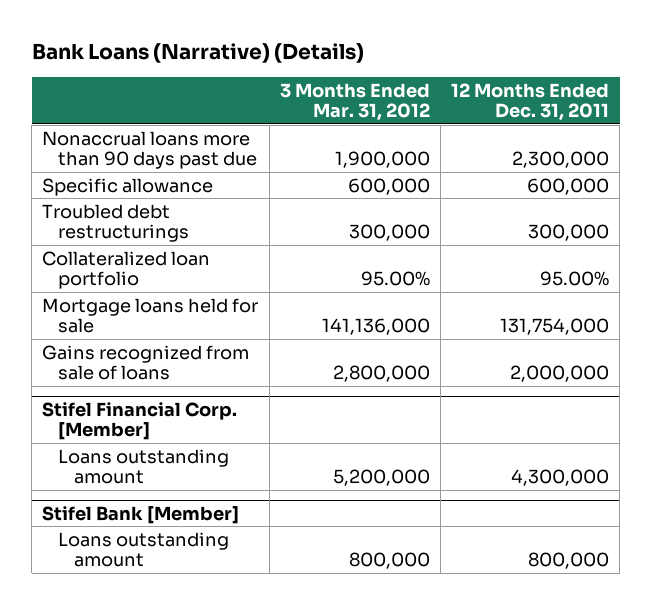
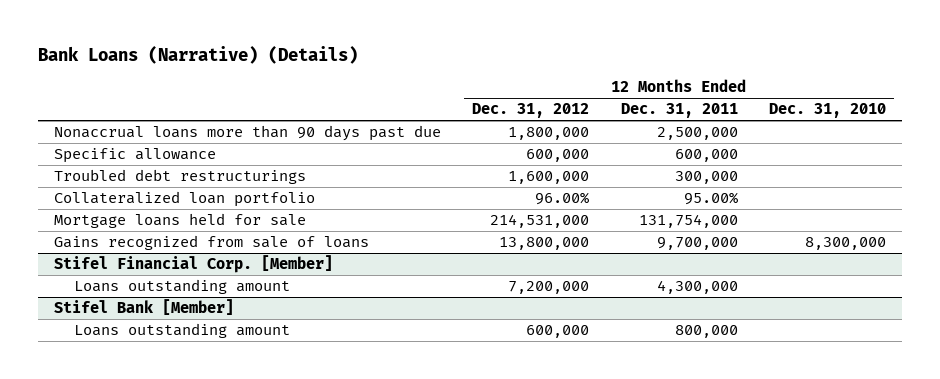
- | 3 Months Ended Mar. 31, 2012 | 12 Months Ended Dec. 31, 2011
+ | 12 Months Ended Dec. 31, 2012 | 12 Months Ended Dec. 31, 2011 | 12 Months Ended Dec. 31, 2010
- Nonaccrual loans more than 90 days past due | 1,900,000 | 2,300,000
+ Nonaccrual loans more than 90 days past due | 1,800,000 | 2,500,000 |
- Gains recognized from sale of loans | 2,800,000 | 2,000,000
+ Gains recognized from sale of loans | 13,800,000 | 9,700,000 | 8,300,000

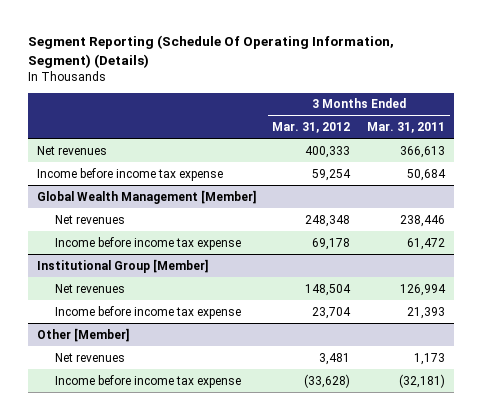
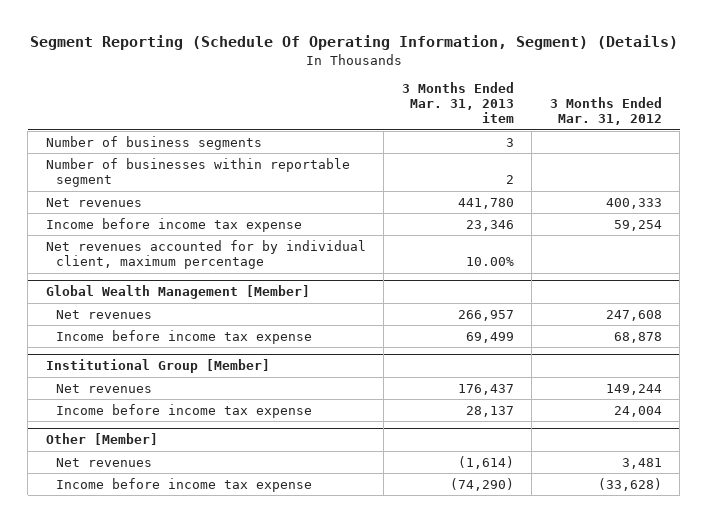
- | 3 Months Ended Mar. 31, 2012 | 3 Months Ended Mar. 31, 2011
+ | 3 Months Ended Mar. 31, 2013 item | 3 Months Ended Mar. 31, 2012
+ Number of business segments | 3 |
+ Number of businesses within reportable segment | 2 |
+ Net revenues accounted for by individual client, maximum percentage | 10.00% |
@ Global Wealth Management [Member]
- Net revenues | 248,348 | 238,446
- Income before income tax expense | 69,178 | 61,472
+ Net revenues | 266,957 | 247,608
+ Income before income tax expense | 69,499 | 68,878
@ Institutional Group [Member]
- Net revenues | 148,504 | 126,994
- Income before income tax expense | 23,704 | 21,393
+ Net revenues | 176,437 | 149,244
+ Income before income tax expense | 28,137 | 24,004

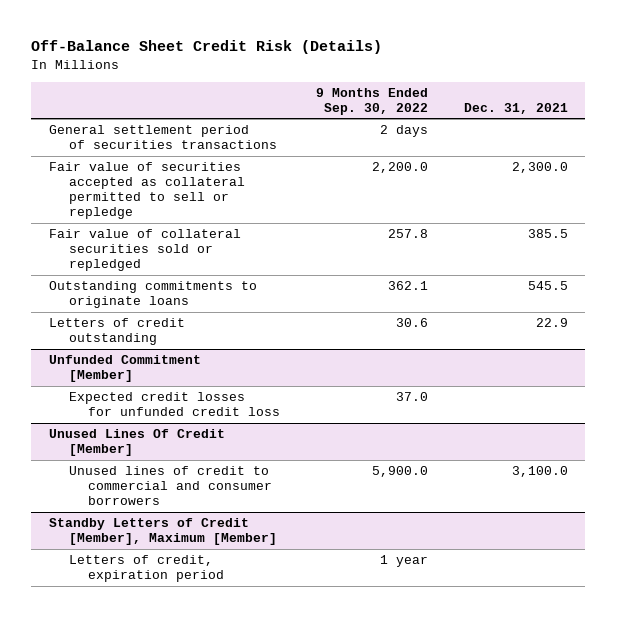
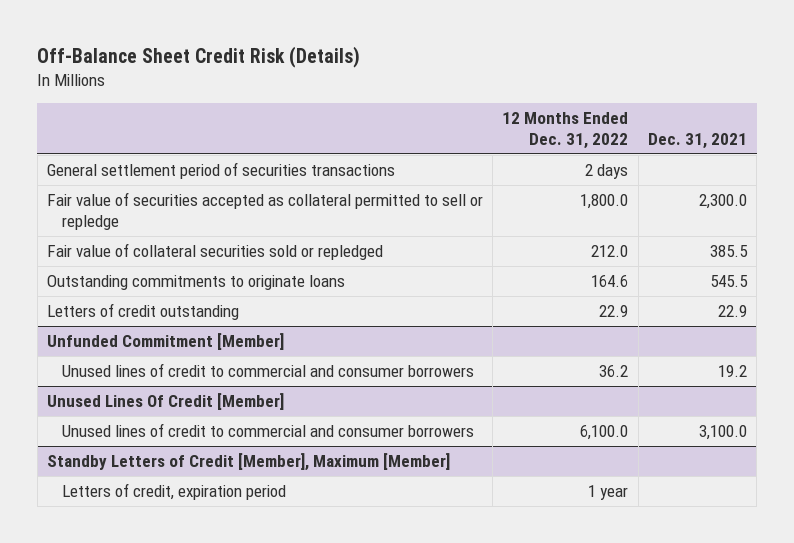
- | 9 Months Ended Sep. 30, 2022 | Dec. 31, 2021
+ | 12 Months Ended Dec. 31, 2022 | Dec. 31, 2021
@ Unfunded Commitment [Member]
- Expected credit losses for unfunded credit loss | 37.0 |
+ Unused lines of credit to commercial and consumer borrowers | 36.2 | 19.2

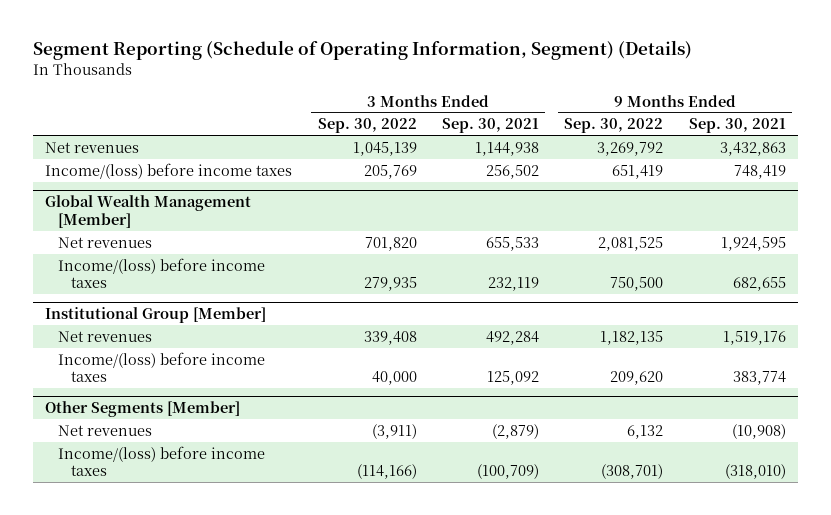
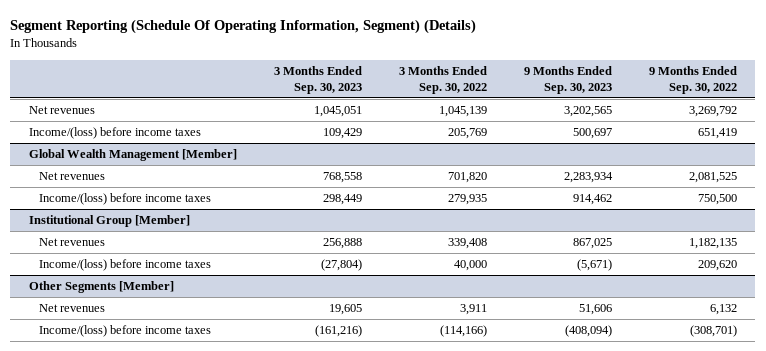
- Segment Reporting (Schedule of Operating Information, Segment) (Details)
+ Segment Reporting (Schedule Of Operating Information, Segment) (Details)
- | 3 Months Ended Sep. 30, 2022 | 3 Months Ended Sep. 30, 2021 | 9 Months Ended Sep. 30, 2022 | 9 Months Ended Sep. 30, 2021
+ | 3 Months Ended Sep. 30, 2023 | 3 Months Ended Sep. 30, 2022 | 9 Months Ended Sep. 30, 2023 | 9 Months Ended Sep. 30, 2022
@ Other Segments [Member]
- Net revenues | (3,911) | (2,879) | 6,132 | (10,908)
+ Net revenues | 19,605 | 3,911 | 51,606 | 6,132

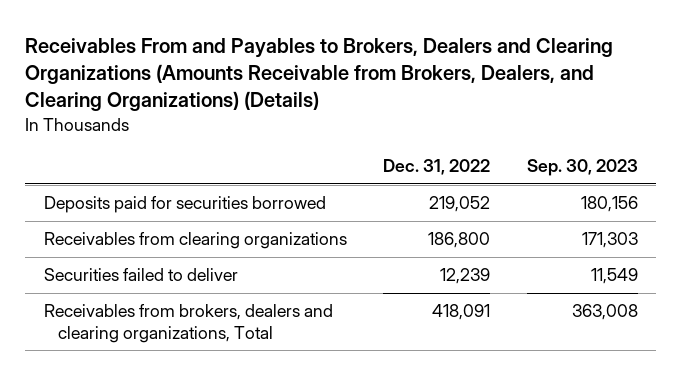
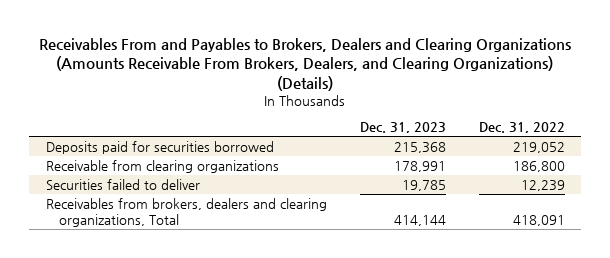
- Receivables From and Payables to Brokers, Dealers and Clearing Organizations (Amounts Receivable from Brokers, Dealers, and Clearing Organizations) (Details)
+ Receivables From and Payables to Brokers, Dealers and Clearing Organizations (Amounts Receivable From Brokers, Dealers, and Clearing Organizations) (Details)
- | Dec. 31, 2022 | Sep. 30, 2023
+ | Dec. 31, 2023 | Dec. 31, 2022
- Receivables from clearing organizations | 186,800 | 171,303
+ Receivable from clearing organizations | 178,991 | 186,800

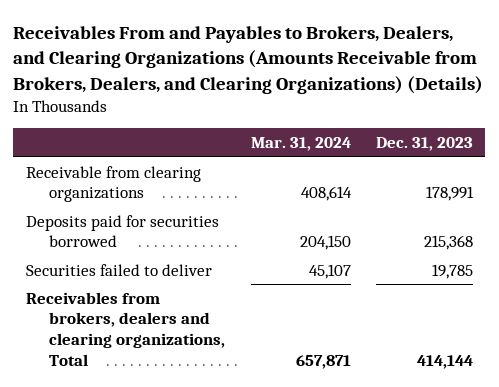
- Receivables From and Payables to Brokers, Dealers and Clearing Organizations (Amounts Receivable From Brokers, Dealers, and Clearing Organizations) (Details)
+ Receivables From and Payables to Brokers, Dealers, and Clearing Organizations (Amounts Receivable from Brokers, Dealers, and Clearing Organizations) (Details)
- | Dec. 31, 2023 | Dec. 31, 2022
+ | Mar. 31, 2024 | Dec. 31, 2023
moved down: Deposits paid for securities borrowed | 204,150 | 215,368

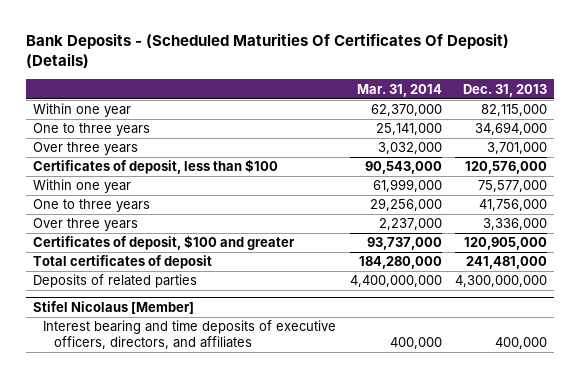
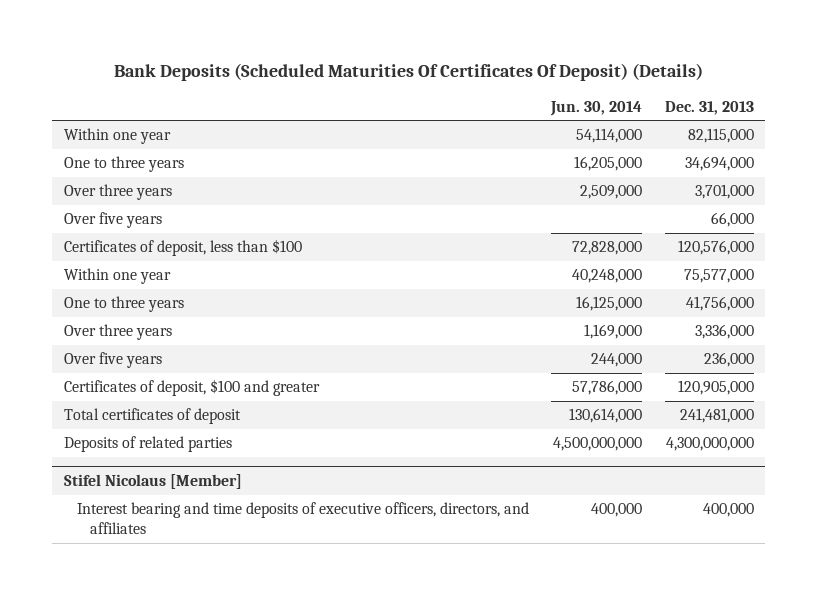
- Bank Deposits - (Scheduled Maturities Of Certificates Of Deposit) (Details)
+ Bank Deposits (Scheduled Maturities Of Certificates Of Deposit) (Details)
- | Mar. 31, 2014 | Dec. 31, 2013
+ | Jun. 30, 2014 | Dec. 31, 2013
+ Over five years | | 66,000
+ Over five years | 244,000 | 236,000

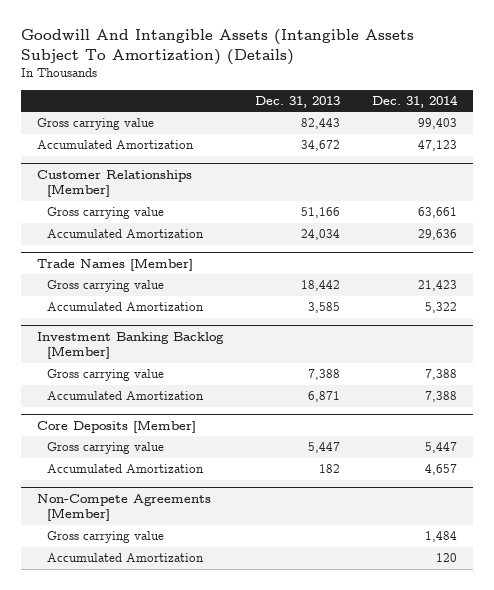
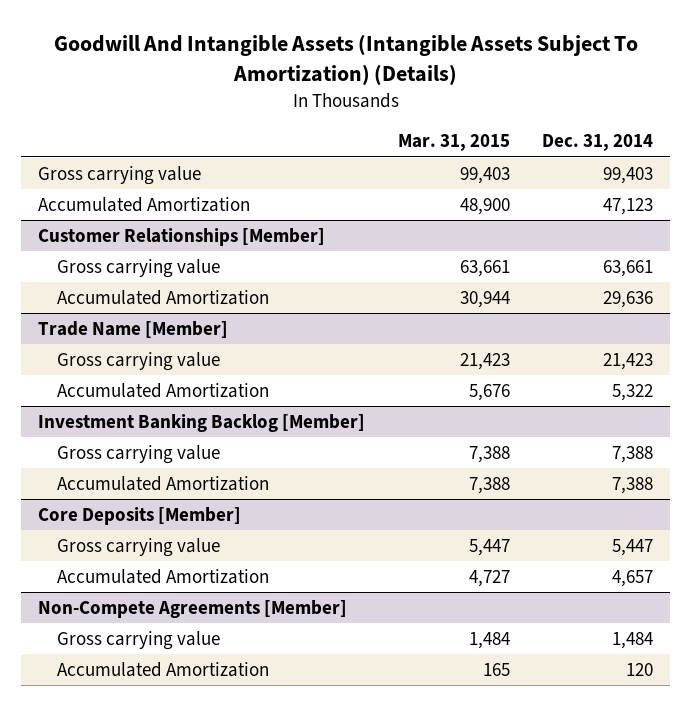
- | Dec. 31, 2013 | Dec. 31, 2014
+ | Mar. 31, 2015 | Dec. 31, 2014
- Trade Names [Member]
+ Trade Name [Member]

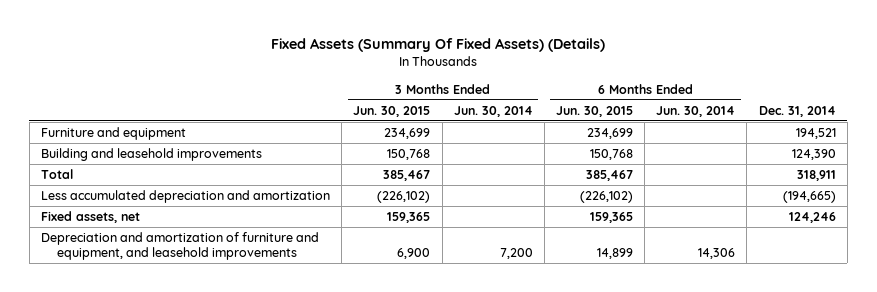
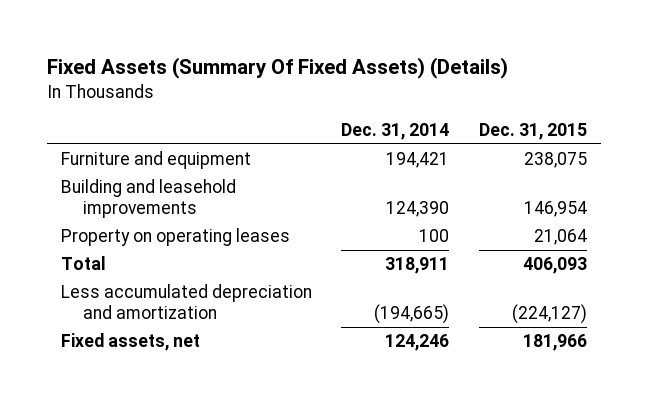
- | 3 Months Ended Jun. 30, 2015 | 3 Months Ended Jun. 30, 2014 | 6 Months Ended Jun. 30, 2015 | 6 Months Ended Jun. 30, 2014 | Dec. 31, 2014
+ | Dec. 31, 2014 | Dec. 31, 2015
- Furniture and equipment | 234,699 | | 234,699 | | 194,521
+ Furniture and equipment | 194,421 | 238,075
+ Property on operating leases | 100 | 21,064
- Depreciation and amortization of furniture and equipment, and leasehold improvements | 6,900 | 7,200 | 14,899 | 14,306 |

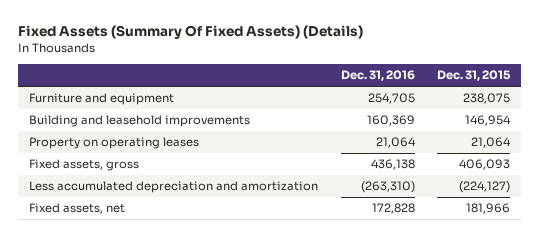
- | Dec. 31, 2014 | Dec. 31, 2015
+ | Dec. 31, 2016 | Dec. 31, 2015
- Total | 318,911 | 406,093
+ Fixed assets, gross | 436,138 | 406,093

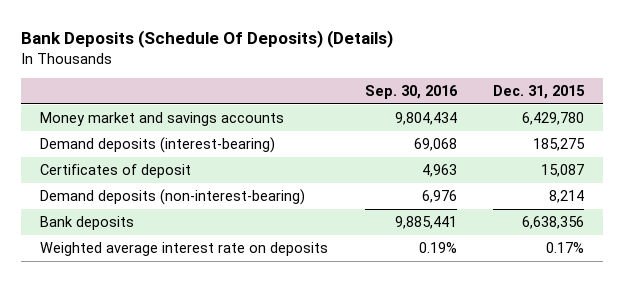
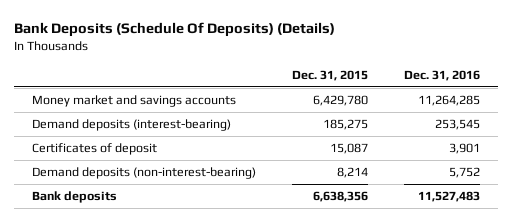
- | Sep. 30, 2016 | Dec. 31, 2015
+ | Dec. 31, 2015 | Dec. 31, 2016
- Weighted average interest rate on deposits | 0.19% | 0.17%

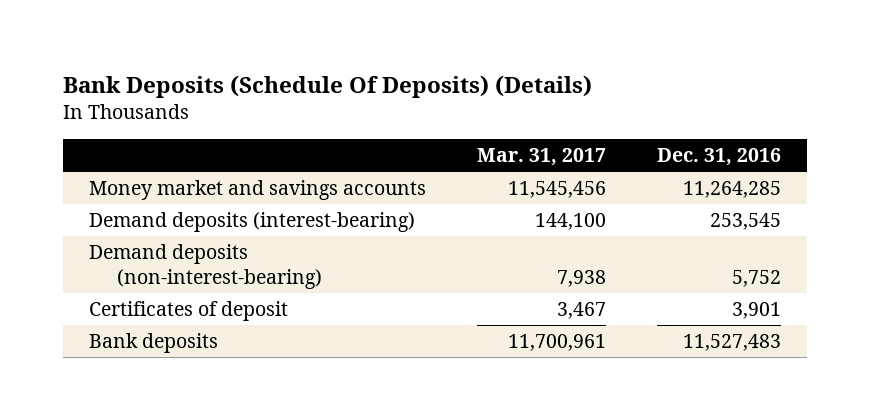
- | Dec. 31, 2015 | Dec. 31, 2016
+ | Mar. 31, 2017 | Dec. 31, 2016
moved down: Certificates of deposit | 3,467 | 3,901

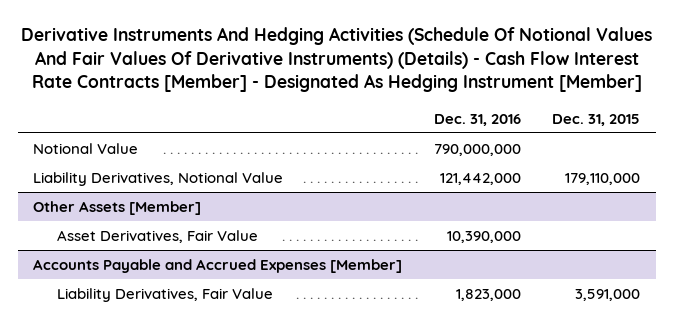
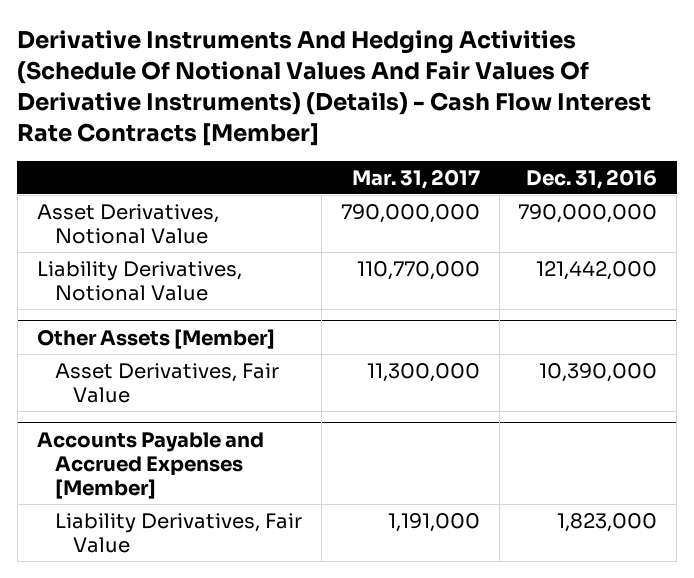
- Derivative Instruments And Hedging Activities (Schedule Of Notional Values And Fair Values Of Derivative Instruments) (Details) - Cash Flow Interest Rate Contracts [Member] - Designated As Hedging Instrument [Member]
+ Derivative Instruments And Hedging Activities (Schedule Of Notional Values And Fair Values Of Derivative Instruments) (Details) - Cash Flow Interest Rate Contracts [Member]
- | Dec. 31, 2016 | Dec. 31, 2015
+ | Mar. 31, 2017 | Dec. 31, 2016
- Notional Value | 790,000,000 |
+ Asset Derivatives, Notional Value | 790,000,000 | 790,000,000

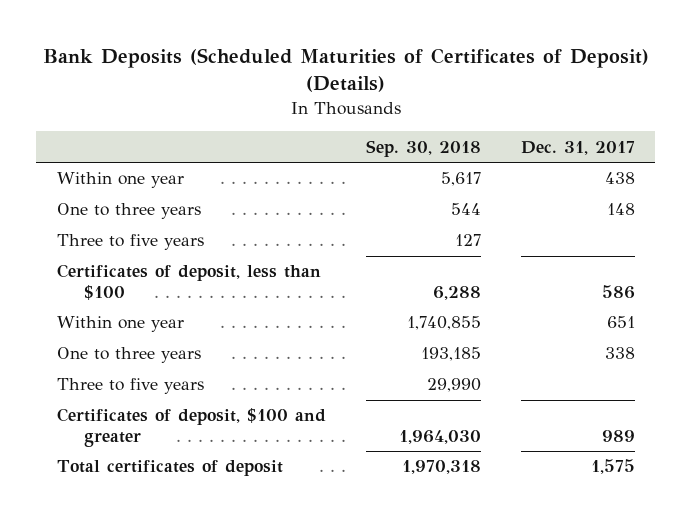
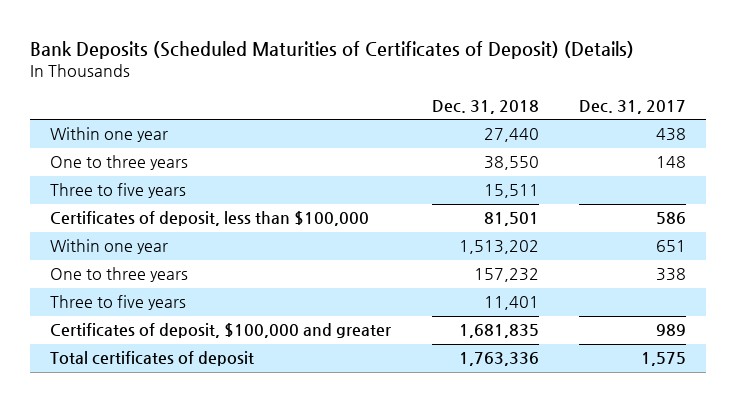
- | Sep. 30, 2018 | Dec. 31, 2017
+ | Dec. 31, 2018 | Dec. 31, 2017
- Certificates of deposit, less than $100 | 6,288 | 586
+ Certificates of deposit, less than $100,000 | 81,501 | 586
- Certificates of deposit, $100 and greater | 1,964,030 | 989
+ Certificates of deposit, $100,000 and greater | 1,681,835 | 989

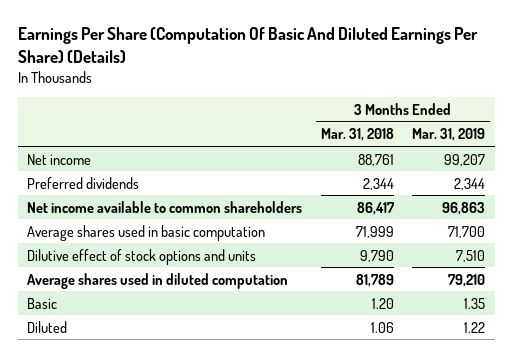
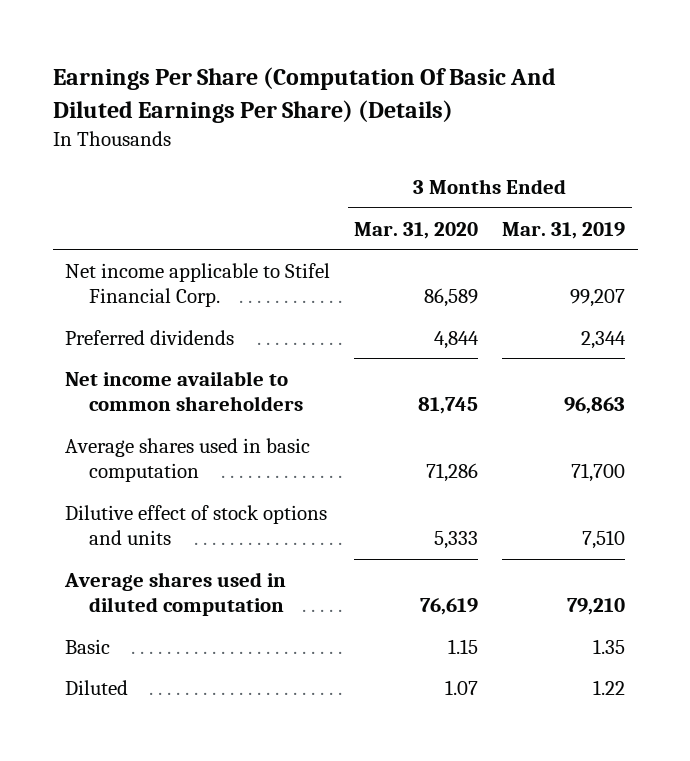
- | 3 Months Ended Mar. 31, 2018 | 3 Months Ended Mar. 31, 2019
+ | 3 Months Ended Mar. 31, 2020 | 3 Months Ended Mar. 31, 2019
- Net income | 88,761 | 99,207
+ Net income applicable to Stifel Financial Corp. | 86,589 | 99,207

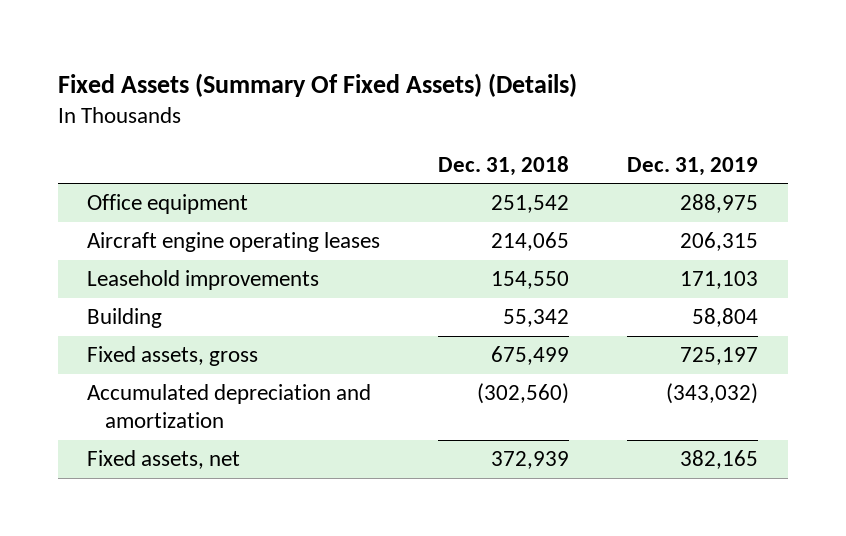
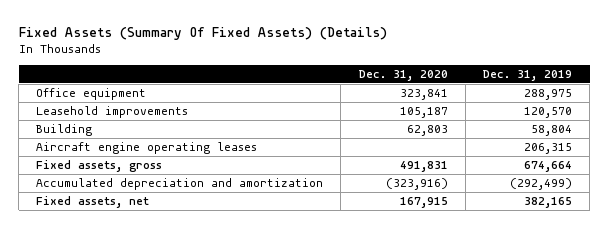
- | Dec. 31, 2018 | Dec. 31, 2019
+ | Dec. 31, 2020 | Dec. 31, 2019
- Leasehold improvements | 154,550 | 171,103
+ Leasehold improvements | 105,187 | 120,570
- Fixed assets, gross | 675,499 | 725,197
- Accumulated depreciation and amortization | (302,560) | (343,032)
moved down: Aircraft engine operating leases | | 206,315
+ Fixed assets, gross | 491,831 | 674,664
+ Accumulated depreciation and amortization | (323,916) | (292,499)

